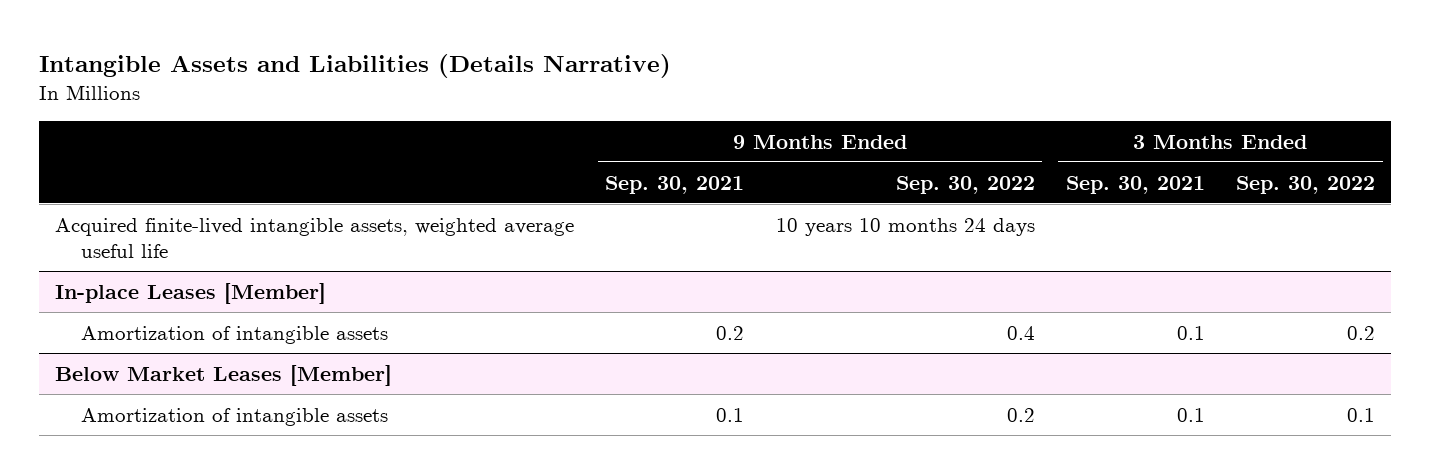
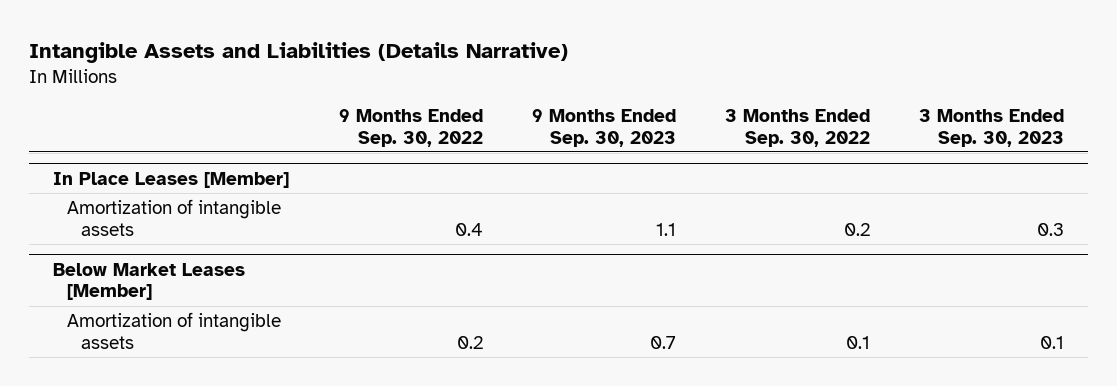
- | 9 Months Ended Sep. 30, 2021 | 9 Months Ended Sep. 30, 2022 | 3 Months Ended Sep. 30, 2021 | 3 Months Ended Sep. 30, 2022
+ | 9 Months Ended Sep. 30, 2022 | 9 Months Ended Sep. 30, 2023 | 3 Months Ended Sep. 30, 2022 | 3 Months Ended Sep. 30, 2023
- Acquired finite-lived intangible assets, weighted average useful life | | 10 years 10 months 24 days | |
- In-place Leases [Member]
+ In Place Leases [Member]

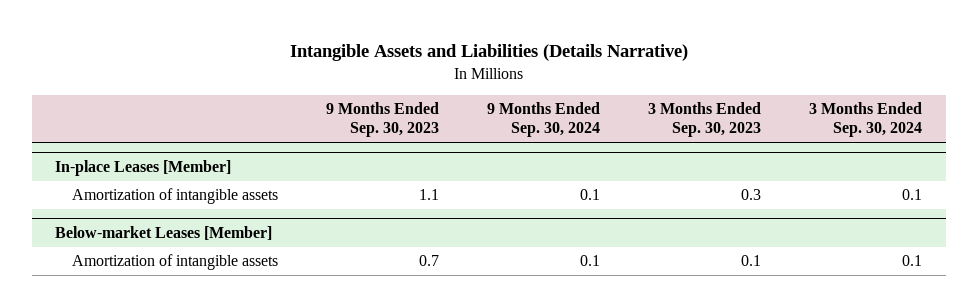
- | 9 Months Ended Sep. 30, 2022 | 9 Months Ended Sep. 30, 2023 | 3 Months Ended Sep. 30, 2022 | 3 Months Ended Sep. 30, 2023
+ | 9 Months Ended Sep. 30, 2023 | 9 Months Ended Sep. 30, 2024 | 3 Months Ended Sep. 30, 2023 | 3 Months Ended Sep. 30, 2024
- In Place Leases [Member]
+ In-place Leases [Member]
- Below Market Leases [Member]
+ Below-market Leases [Member]

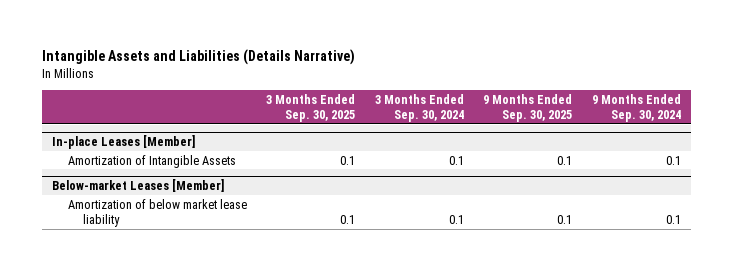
- | 9 Months Ended Sep. 30, 2023 | 9 Months Ended Sep. 30, 2024 | 3 Months Ended Sep. 30, 2023 | 3 Months Ended Sep. 30, 2024
+ | 3 Months Ended Sep. 30, 2025 | 3 Months Ended Sep. 30, 2024 | 9 Months Ended Sep. 30, 2025 | 9 Months Ended Sep. 30, 2024
@ In-place Leases [Member]
- Amortization of intangible assets | 1.1 | 0.1 | 0.3 | 0.1
+ Amortization of Intangible Assets | 0.1 | 0.1 | 0.1 | 0.1
@ Below-market Leases [Member]
- Amortization of intangible assets | 0.7 | 0.1 | 0.1 | 0.1
+ Amortization of below market lease liability | 0.1 | 0.1 | 0.1 | 0.1

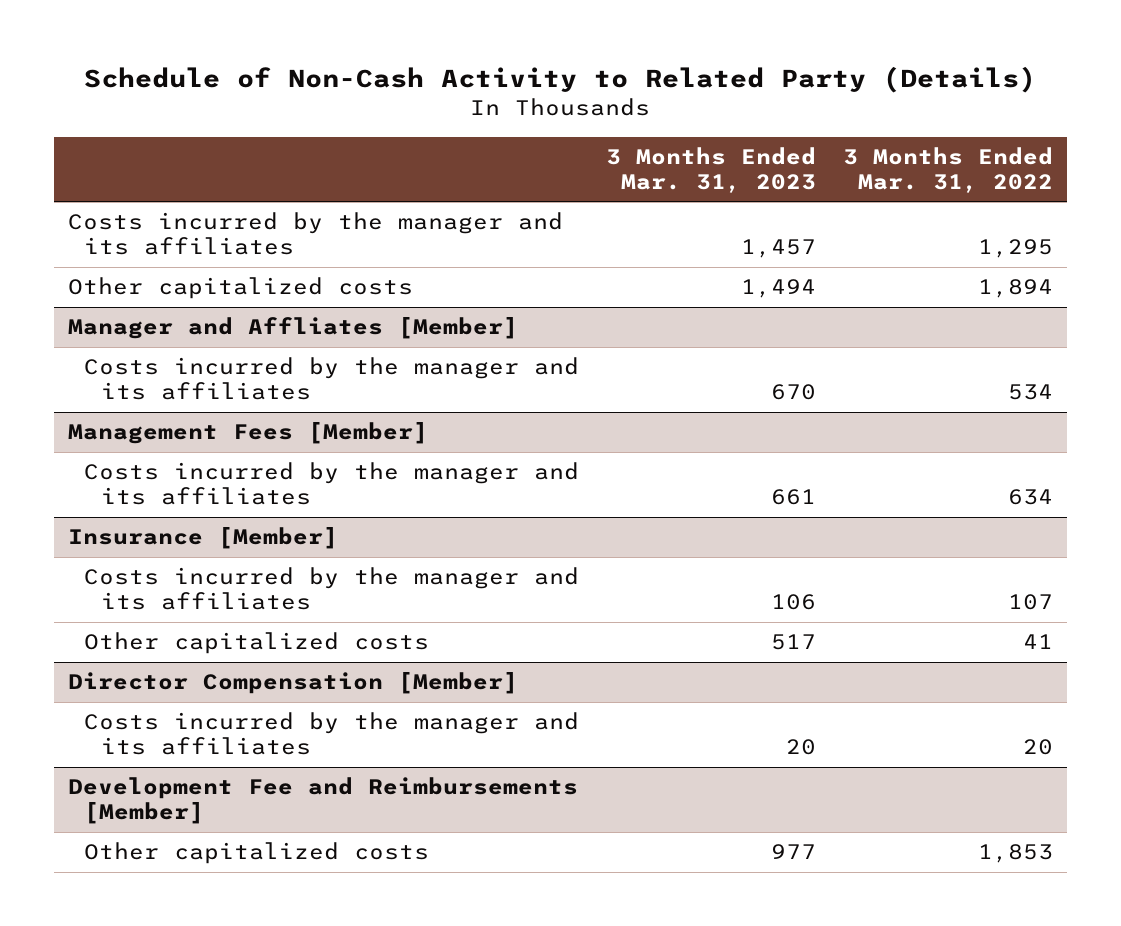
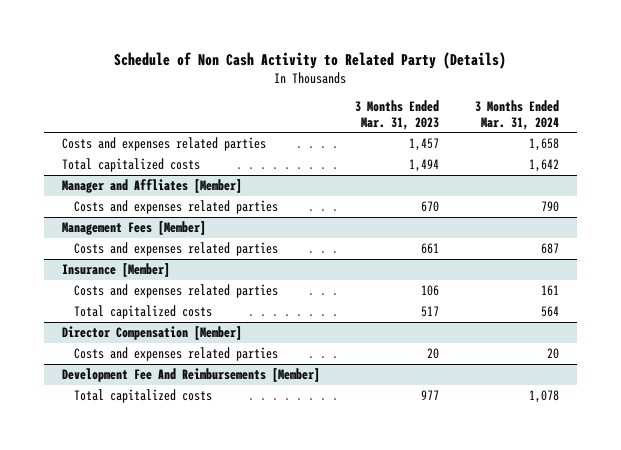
- Schedule of Non-Cash Activity to Related Party (Details)
+ Schedule of Non Cash Activity to Related Party (Details)
- | 3 Months Ended Mar. 31, 2023 | 3 Months Ended Mar. 31, 2022
+ | 3 Months Ended Mar. 31, 2023 | 3 Months Ended Mar. 31, 2024
- Costs incurred by the manager and its affiliates | 1,457 | 1,295
- Other capitalized costs | 1,494 | 1,894
+ Costs and expenses related parties | 1,457 | 1,658
+ Total capitalized costs | 1,494 | 1,642
@ Manager and Affliates [Member]
- Costs incurred by the manager and its affiliates | 670 | 534
+ Costs and expenses related parties | 670 | 790
@ Management Fees [Member]
- Costs incurred by the manager and its affiliates | 661 | 634
+ Costs and expenses related parties | 661 | 687
@ Insurance [Member]
- Costs incurred by the manager and its affiliates | 106 | 107
- Other capitalized costs | 517 | 41
+ Costs and expenses related parties | 106 | 161
+ Total capitalized costs | 517 | 564
@ Director Compensation [Member]
- Costs incurred by the manager and its affiliates | 20 | 20
- Development Fee and Reimbursements [Member]
- Other capitalized costs | 977 | 1,853
@ Director Compensation [Member]
+ Costs and expenses related parties | 20 | 20
+ Development Fee And Reimbursements [Member]
+ Total capitalized costs | 977 | 1,078

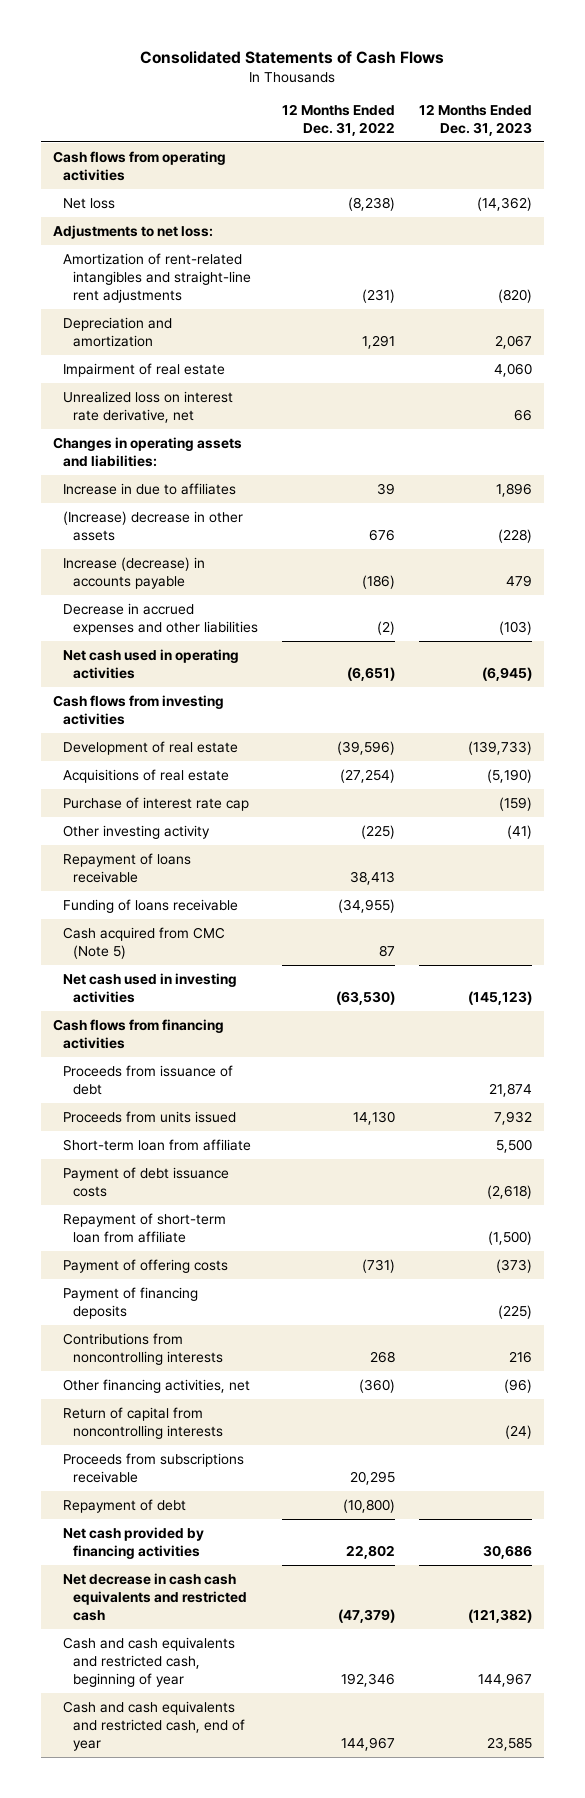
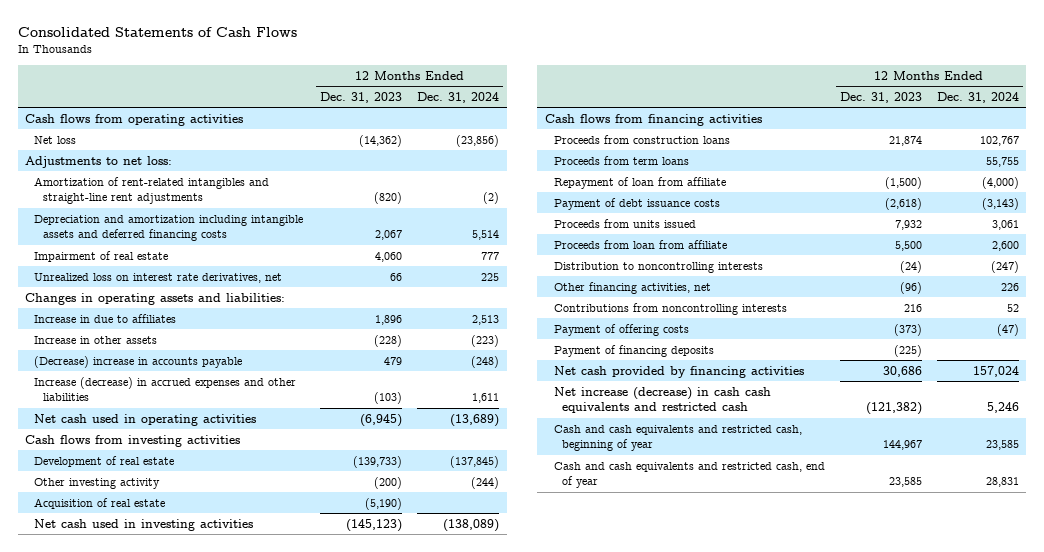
- | 12 Months Ended Dec. 31, 2022 | 12 Months Ended Dec. 31, 2023
+ | 12 Months Ended Dec. 31, 2023 | 12 Months Ended Dec. 31, 2024
- Depreciation and amortization | 1,291 | 2,067
+ Depreciation and amortization including intangible assets and deferred financing costs | 2,067 | 5,514
- Unrealized loss on interest rate derivative, net | | 66
+ Unrealized loss on interest rate derivatives, net | 66 | 225
- (Increase) decrease in other assets | 676 | (228)
- Increase (decrease) in accounts payable | (186) | 479
- Decrease in accrued expenses and other liabilities | (2) | (103)
+ Increase in other assets | (228) | (223)
+ (Decrease) increase in accounts payable | 479 | (248)
+ Increase (decrease) in accrued expenses and other liabilities | (103) | 1,611
- Acquisitions of real estate | (27,254) | (5,190)
- Purchase of interest rate cap | | (159)
- Other investing activity | (225) | (41)
- Repayment of loans receivable | 38,413 |
- Funding of loans receivable | (34,955) |
- Cash acquired from CMC (Note 5) | 87 |
+ Other investing activity | (200) | (244)
+ Acquisition of real estate | (5,190) |
- Proceeds from issuance of debt | | 21,874
- Short-term loan from affiliate | | 5,500
+ Proceeds from construction loans | 21,874 | 102,767
+ Proceeds from term loans | | 55,755
+ Repayment of loan from affiliate | (1,500) | (4,000)
- Repayment of short-term loan from affiliate | | (1,500)
moved down: Proceeds from units issued | 7,932 | 3,061
+ Proceeds from loan from affiliate | 5,500 | 2,600
+ Distribution to noncontrolling interests | (24) | (247)
moved up: Other financing activities, net | (96) | 226
moved up: Contributions from noncontrolling interests | 216 | 52
- Return of capital from noncontrolling interests | | (24)
- Proceeds from subscriptions receivable | 20,295 |
- Repayment of debt | (10,800) |
- Net decrease in cash cash equivalents and restricted cash | (47,379) | (121,382)
+ Net increase (decrease) in cash cash equivalents and restricted cash | (121,382) | 5,246

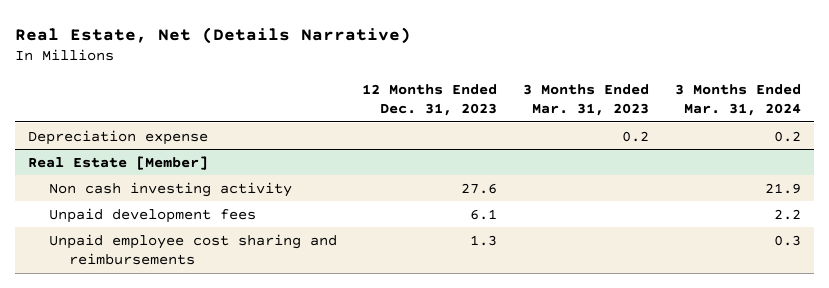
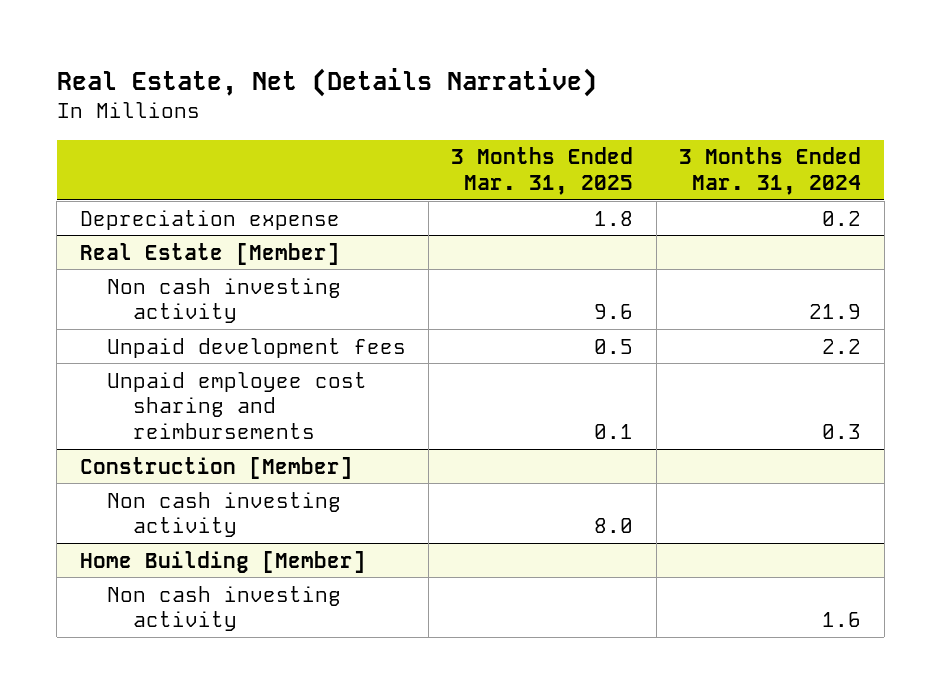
- | 12 Months Ended Dec. 31, 2023 | 3 Months Ended Mar. 31, 2023 | 3 Months Ended Mar. 31, 2024
+ | 3 Months Ended Mar. 31, 2025 | 3 Months Ended Mar. 31, 2024
+ Construction [Member]
+ Non cash investing activity | 8.0 |
+ Home Building [Member]
+ Non cash investing activity | | 1.6

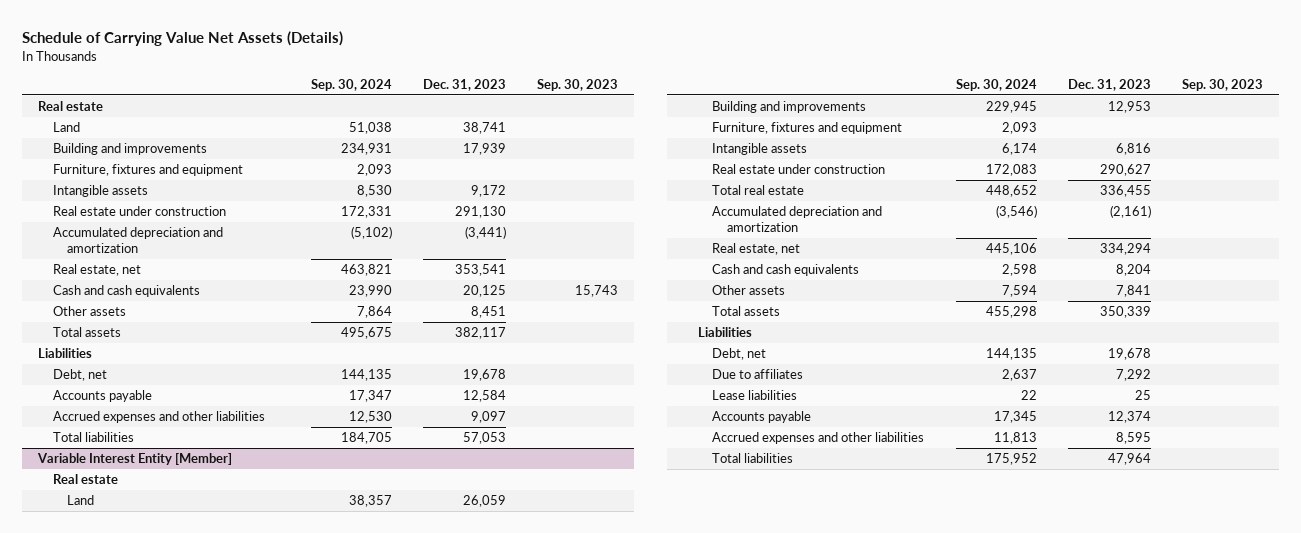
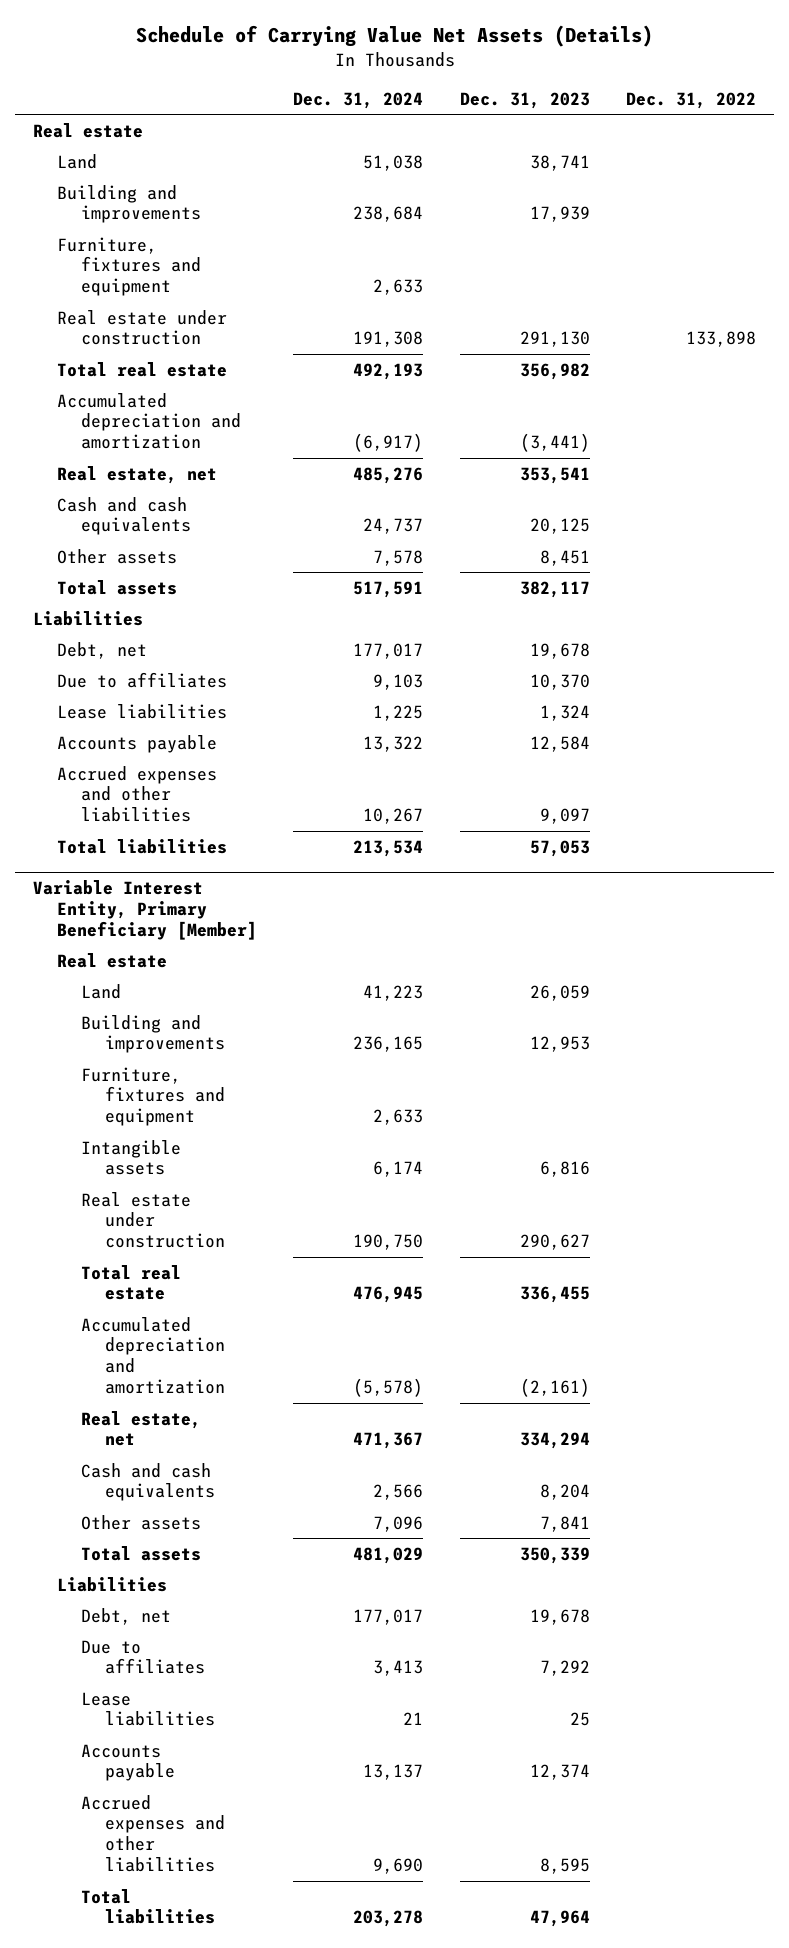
- | Sep. 30, 2024 | Dec. 31, 2023 | Sep. 30, 2023
+ | Dec. 31, 2024 | Dec. 31, 2023 | Dec. 31, 2022
- Intangible assets | 8,530 | 9,172 |
+ Total real estate | 492,193 | 356,982 |
+ Due to affiliates | 9,103 | 10,370 |
+ Lease liabilities | 1,225 | 1,324 |
- Variable Interest Entity [Member]
+ Variable Interest Entity, Primary Beneficiary [Member]

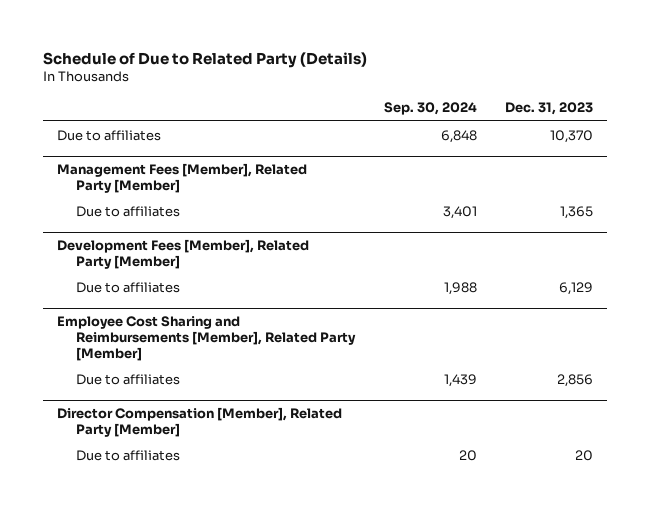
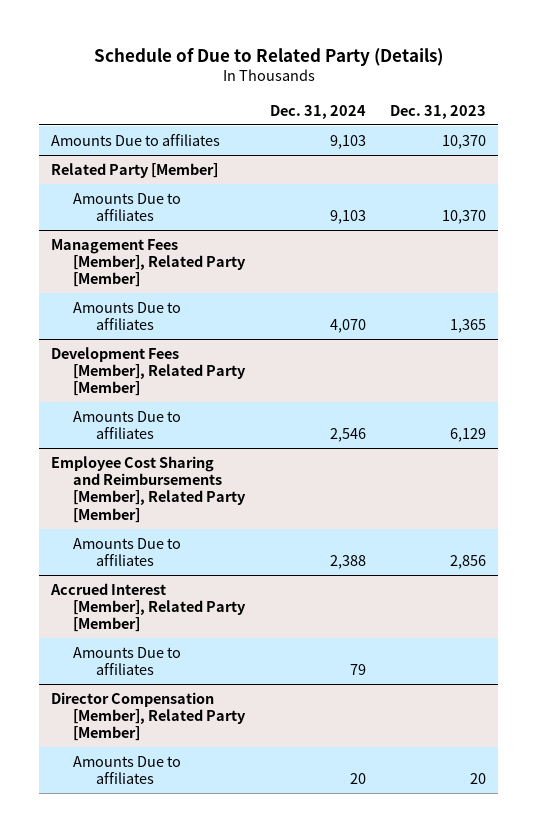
- | Sep. 30, 2024 | Dec. 31, 2023
+ | Dec. 31, 2024 | Dec. 31, 2023
- Due to affiliates | 6,848 | 10,370
+ Amounts Due to affiliates | 9,103 | 10,370
+ Related Party [Member]
+ Amounts Due to affiliates | 9,103 | 10,370
@ Management Fees [Member], Related Party [Member]
- Due to affiliates | 3,401 | 1,365
+ Amounts Due to affiliates | 4,070 | 1,365
@ Development Fees [Member], Related Party [Member]
- Due to affiliates | 1,988 | 6,129
+ Amounts Due to affiliates | 2,546 | 6,129
@ Employee Cost Sharing and Reimbursements [Member], Related Party [Member]
- Due to affiliates | 1,439 | 2,856
+ Amounts Due to affiliates | 2,388 | 2,856
+ Accrued Interest [Member], Related Party [Member]
+ Amounts Due to affiliates | 79 |
@ Director Compensation [Member], Related Party [Member]
- Due to affiliates | 20 | 20
+ Amounts Due to affiliates | 20 | 20

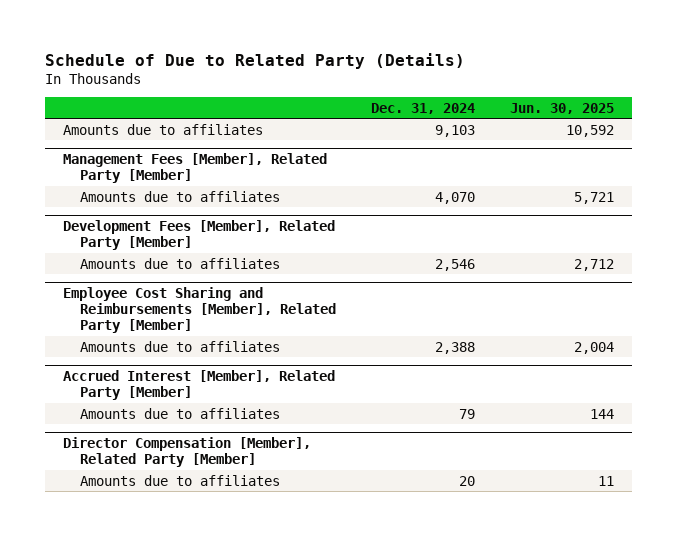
- | Dec. 31, 2024 | Dec. 31, 2023
+ | Dec. 31, 2024 | Jun. 30, 2025
- Amounts Due to affiliates | 9,103 | 10,370
- Related Party [Member]
- Amounts Due to affiliates | 9,103 | 10,370
+ Amounts due to affiliates | 9,103 | 10,592
@ Management Fees [Member], Related Party [Member]
- Amounts Due to affiliates | 4,070 | 1,365
+ Amounts due to affiliates | 4,070 | 5,721
@ Development Fees [Member], Related Party [Member]
- Amounts Due to affiliates | 2,546 | 6,129
+ Amounts due to affiliates | 2,546 | 2,712
@ Employee Cost Sharing and Reimbursements [Member], Related Party [Member]
- Amounts Due to affiliates | 2,388 | 2,856
+ Amounts due to affiliates | 2,388 | 2,004
@ Accrued Interest [Member], Related Party [Member]
- Amounts Due to affiliates | 79 |
+ Amounts due to affiliates | 79 | 144
@ Director Compensation [Member], Related Party [Member]
- Amounts Due to affiliates | 20 | 20
+ Amounts due to affiliates | 20 | 11

